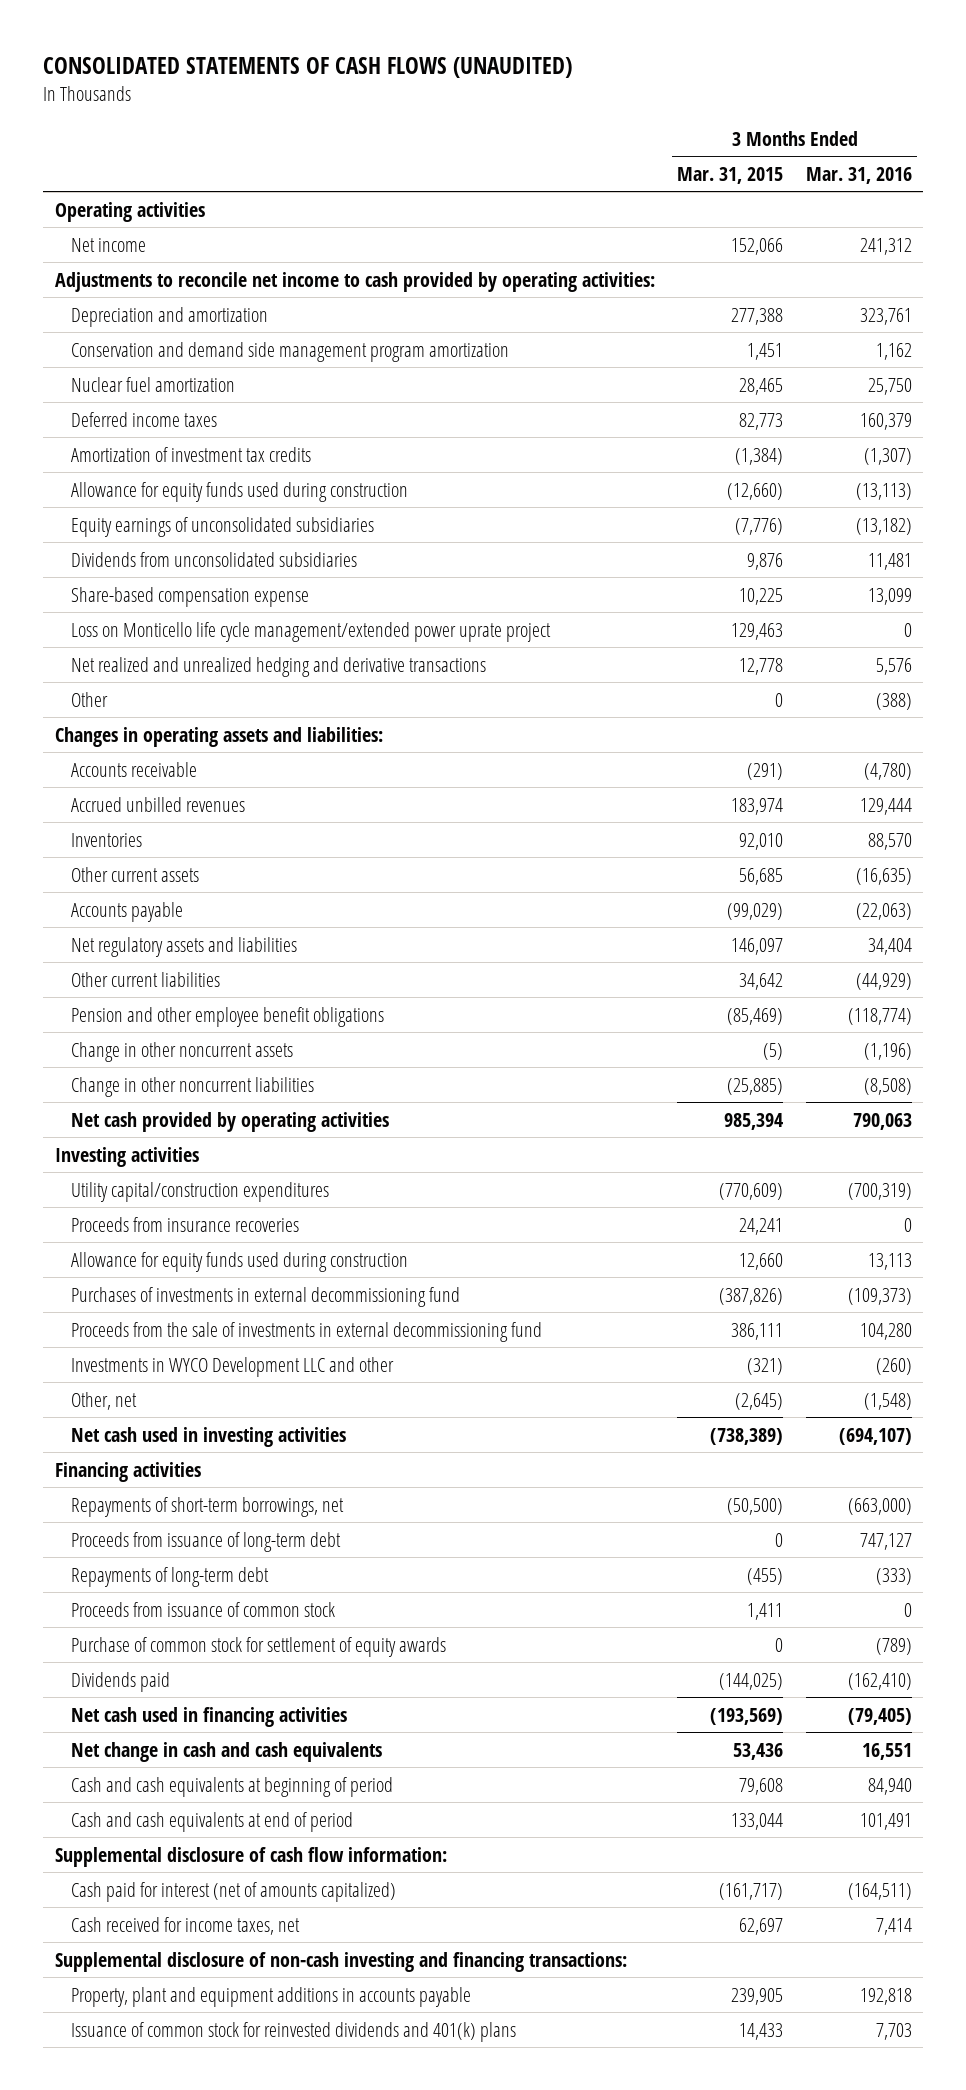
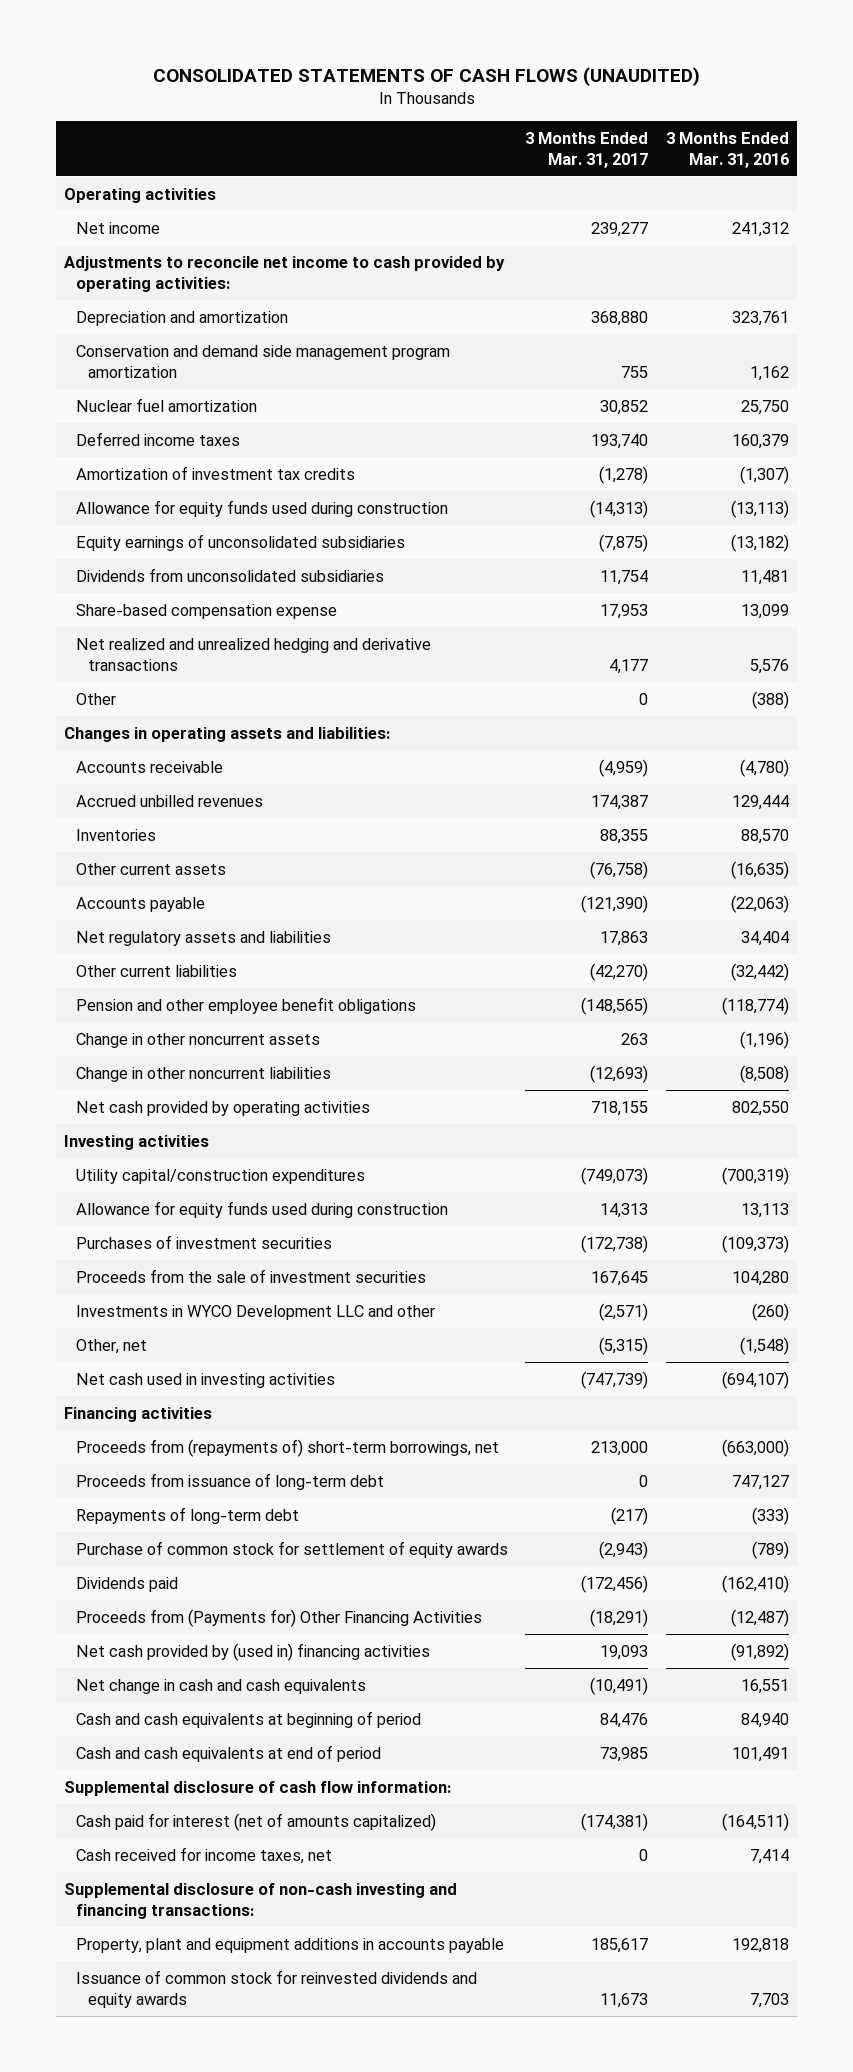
- | 3 Months Ended Mar. 31, 2015 | 3 Months Ended Mar. 31, 2016
+ | 3 Months Ended Mar. 31, 2017 | 3 Months Ended Mar. 31, 2016
- Loss on Monticello life cycle management/extended power uprate project | 129,463 | 0
- Other current liabilities | 34,642 | (44,929)
+ Other current liabilities | (42,270) | (32,442)
- Net cash provided by operating activities | 985,394 | 790,063
+ Net cash provided by operating activities | 718,155 | 802,550
- Proceeds from insurance recoveries | 24,241 | 0
- Purchases of investments in external decommissioning fund | (387,826) | (109,373)
- Proceeds from the sale of investments in external decommissioning fund | 386,111 | 104,280
+ Purchases of investment securities | (172,738) | (109,373)
+ Proceeds from the sale of investment securities | 167,645 | 104,280
- Repayments of short-term borrowings, net | (50,500) | (663,000)
+ Proceeds from (repayments of) short-term borrowings, net | 213,000 | (663,000)
- Proceeds from issuance of common stock | 1,411 | 0
- Net cash used in financing activities | (193,569) | (79,405)
+ Proceeds from (Payments for) Other Financing Activities | (18,291) | (12,487)
+ Net cash provided by (used in) financing activities | 19,093 | (91,892)
- Issuance of common stock for reinvested dividends and 401(k) plans | 14,433 | 7,703
+ Issuance of common stock for reinvested dividends and equity awards | 11,673 | 7,703

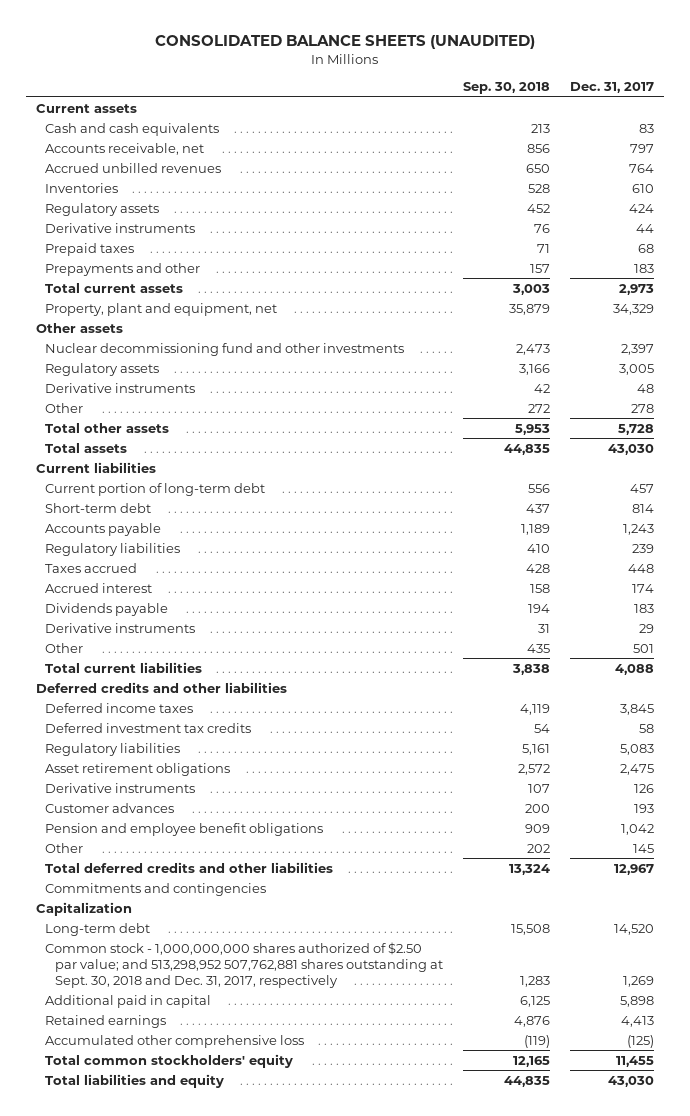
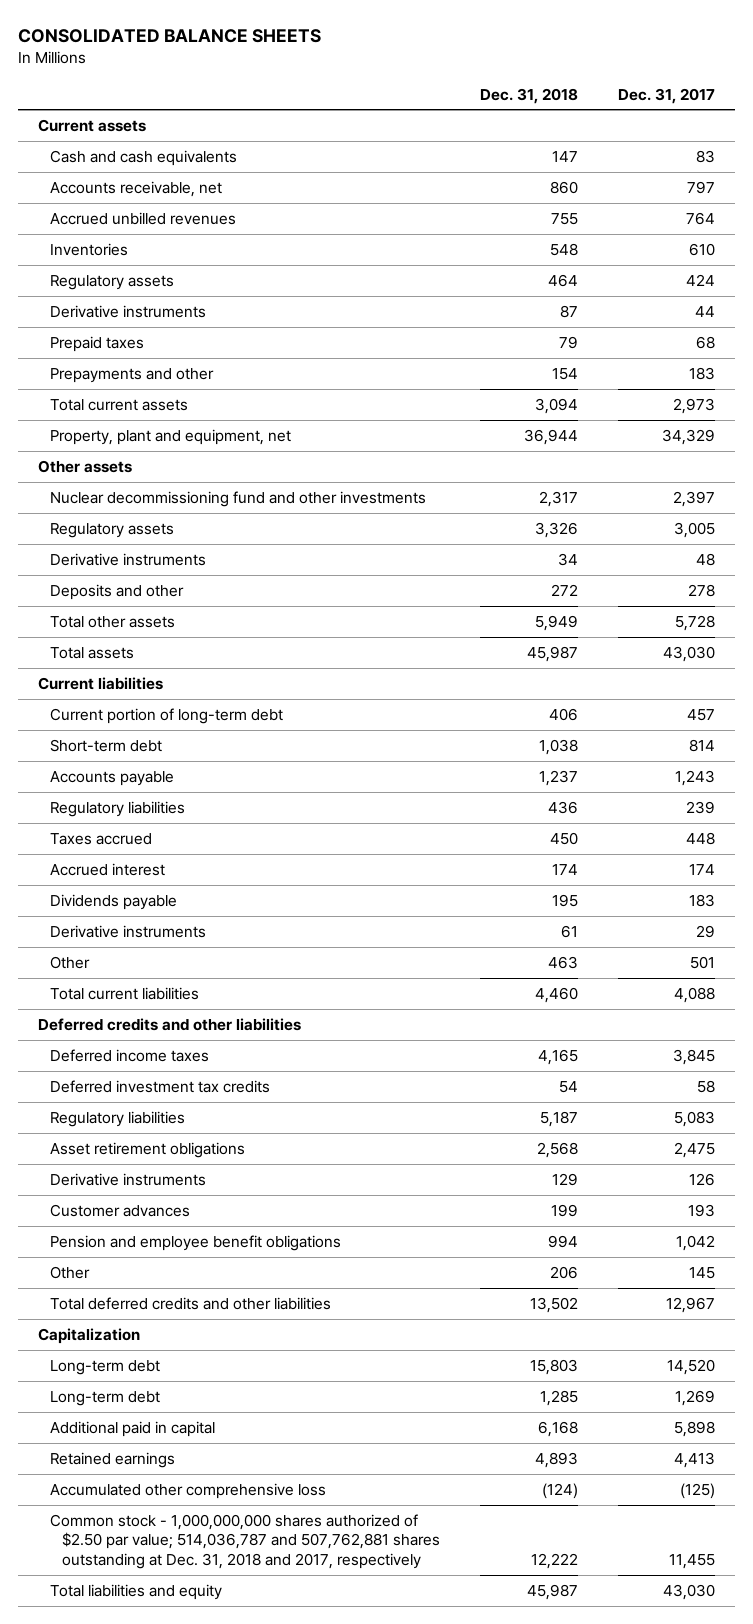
- CONSOLIDATED BALANCE SHEETS (UNAUDITED)
+ CONSOLIDATED BALANCE SHEETS
- | Sep. 30, 2018 | Dec. 31, 2017
+ | Dec. 31, 2018 | Dec. 31, 2017
- Other | 272 | 278
+ Deposits and other | 272 | 278
- Commitments and contingencies
- Common stock - 1,000,000,000 shares authorized of $2.50 par value; and 513,298,952 507,762,881 shares outstanding at Sept. 30, 2018 and Dec. 31, 2017, respectively | 1,283 | 1,269
+ Long-term debt | 1,285 | 1,269
- Total common stockholders' equity | 12,165 | 11,455
+ Common stock - 1,000,000,000 shares authorized of $2.50 par value; 514,036,787 and 507,762,881 shares outstanding at Dec. 31, 2018 and 2017, respectively | 12,222 | 11,455

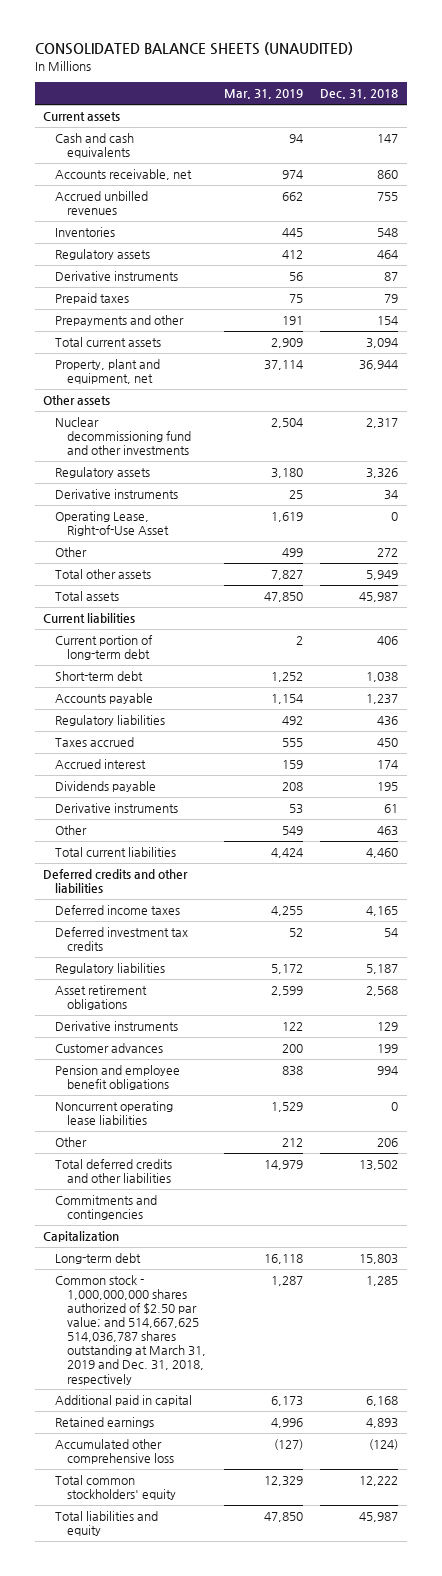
- CONSOLIDATED BALANCE SHEETS
+ CONSOLIDATED BALANCE SHEETS (UNAUDITED)
- | Dec. 31, 2018 | Dec. 31, 2017
+ | Mar. 31, 2019 | Dec. 31, 2018
- Deposits and other | 272 | 278
+ Operating Lease, Right-of-Use Asset | 1,619 | 0
+ Other | 499 | 272
+ Noncurrent operating lease liabilities | 1,529 | 0
+ Commitments and contingencies
- Long-term debt | 1,285 | 1,269
+ Common stock - 1,000,000,000 shares authorized of $2.50 par value; and 514,667,625 514,036,787 shares outstanding at March 31, 2019 and Dec. 31, 2018, respectively | 1,287 | 1,285
- Common stock - 1,000,000,000 shares authorized of $2.50 par value; 514,036,787 and 507,762,881 shares outstanding at Dec. 31, 2018 and 2017, respectively | 12,222 | 11,455
+ Total common stockholders' equity | 12,329 | 12,222

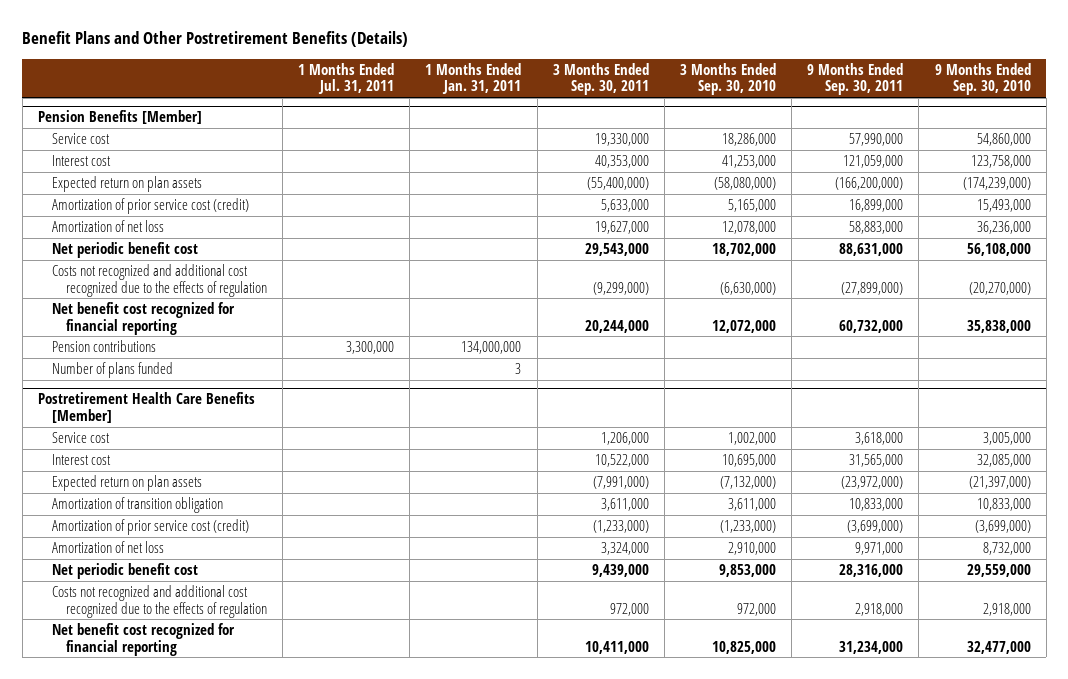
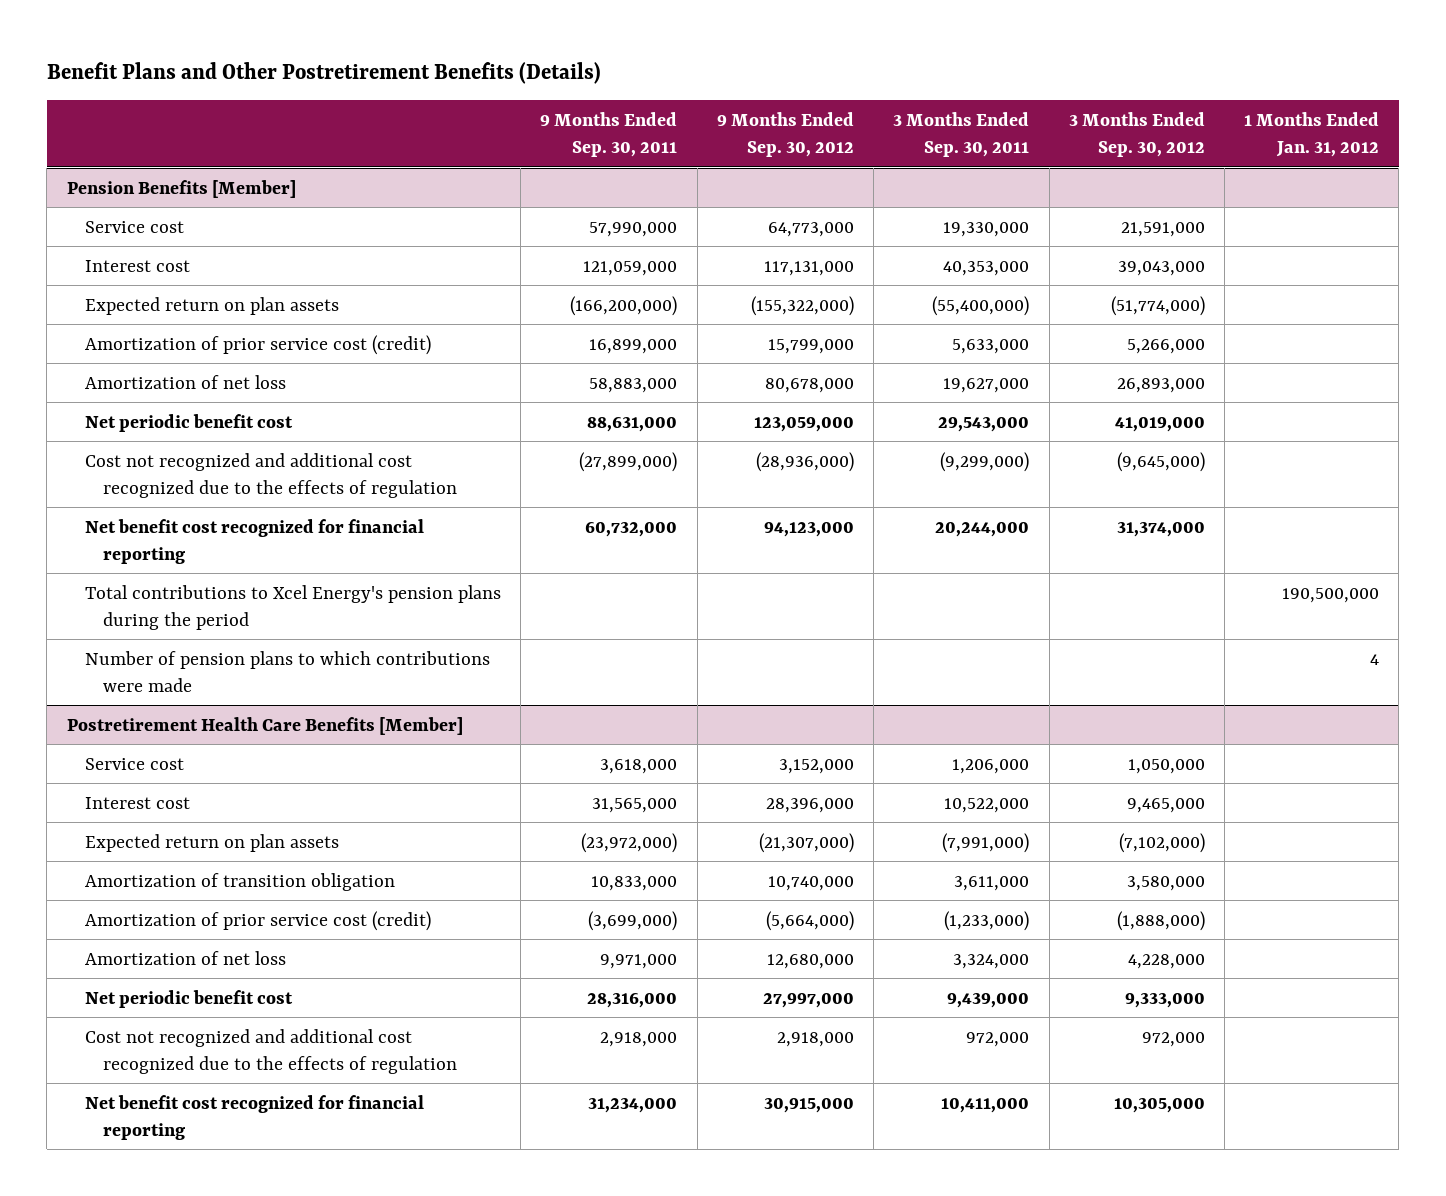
- | 1 Months Ended Jul. 31, 2011 | 1 Months Ended Jan. 31, 2011 | 3 Months Ended Sep. 30, 2011 | 3 Months Ended Sep. 30, 2010 | 9 Months Ended Sep. 30, 2011 | 9 Months Ended Sep. 30, 2010
+ | 9 Months Ended Sep. 30, 2011 | 9 Months Ended Sep. 30, 2012 | 3 Months Ended Sep. 30, 2011 | 3 Months Ended Sep. 30, 2012 | 1 Months Ended Jan. 31, 2012
@ Pension Benefits [Member]
- Costs not recognized and additional cost recognized due to the effects of regulation | | | (9,299,000) | (6,630,000) | (27,899,000) | (20,270,000)
+ Cost not recognized and additional cost recognized due to the effects of regulation | (27,899,000) | (28,936,000) | (9,299,000) | (9,645,000) |
- Pension contributions | 3,300,000 | 134,000,000 | | | |
- Number of plans funded | | 3 | | | |
+ Total contributions to Xcel Energy's pension plans during the period | | | | | 190,500,000
+ Number of pension plans to which contributions were made | | | | | 4
@ Postretirement Health Care Benefits [Member]
- Costs not recognized and additional cost recognized due to the effects of regulation | | | 972,000 | 972,000 | 2,918,000 | 2,918,000
+ Cost not recognized and additional cost recognized due to the effects of regulation | 2,918,000 | 2,918,000 | 972,000 | 972,000 |

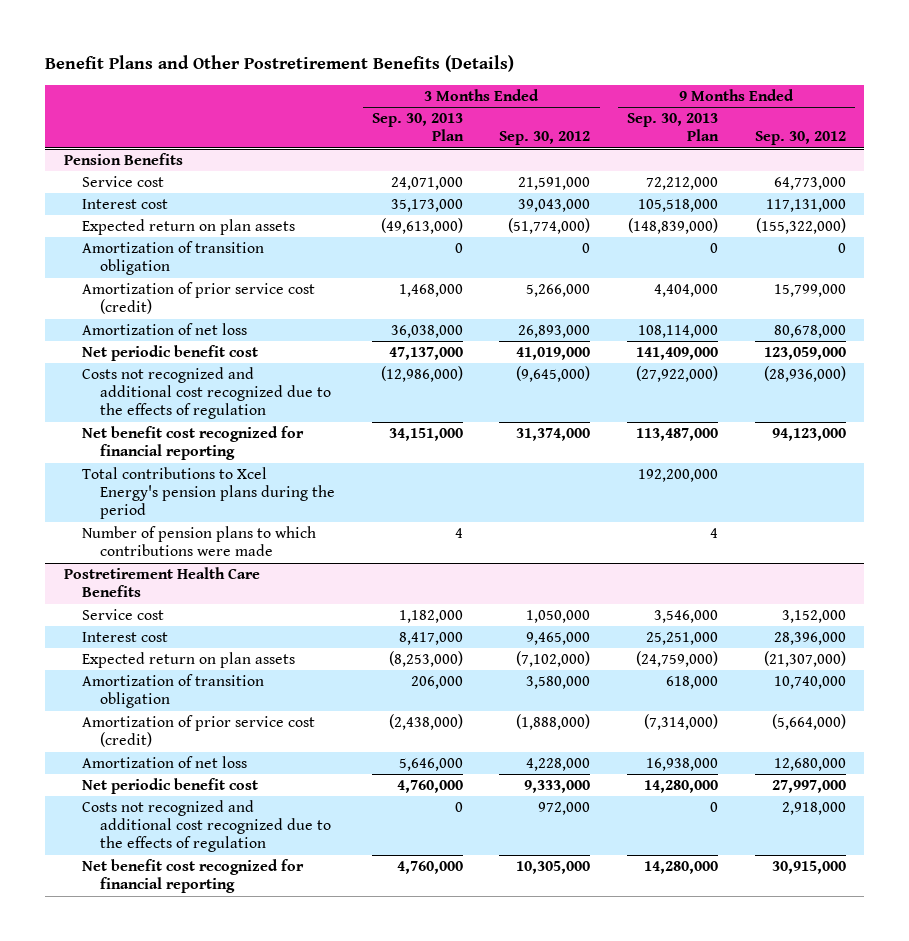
- | 9 Months Ended Sep. 30, 2011 | 9 Months Ended Sep. 30, 2012 | 3 Months Ended Sep. 30, 2011 | 3 Months Ended Sep. 30, 2012 | 1 Months Ended Jan. 31, 2012
+ | 3 Months Ended Sep. 30, 2013 Plan | 3 Months Ended Sep. 30, 2012 | 9 Months Ended Sep. 30, 2013 Plan | 9 Months Ended Sep. 30, 2012
- Pension Benefits [Member]
+ Pension Benefits
+ Amortization of transition obligation | 0 | 0 | 0 | 0
- Cost not recognized and additional cost recognized due to the effects of regulation | (27,899,000) | (28,936,000) | (9,299,000) | (9,645,000) |
+ Costs not recognized and additional cost recognized due to the effects of regulation | (12,986,000) | (9,645,000) | (27,922,000) | (28,936,000)
- Postretirement Health Care Benefits [Member]
+ Postretirement Health Care Benefits
- Cost not recognized and additional cost recognized due to the effects of regulation | 2,918,000 | 2,918,000 | 972,000 | 972,000 |
+ Costs not recognized and additional cost recognized due to the effects of regulation | 0 | 972,000 | 0 | 2,918,000

